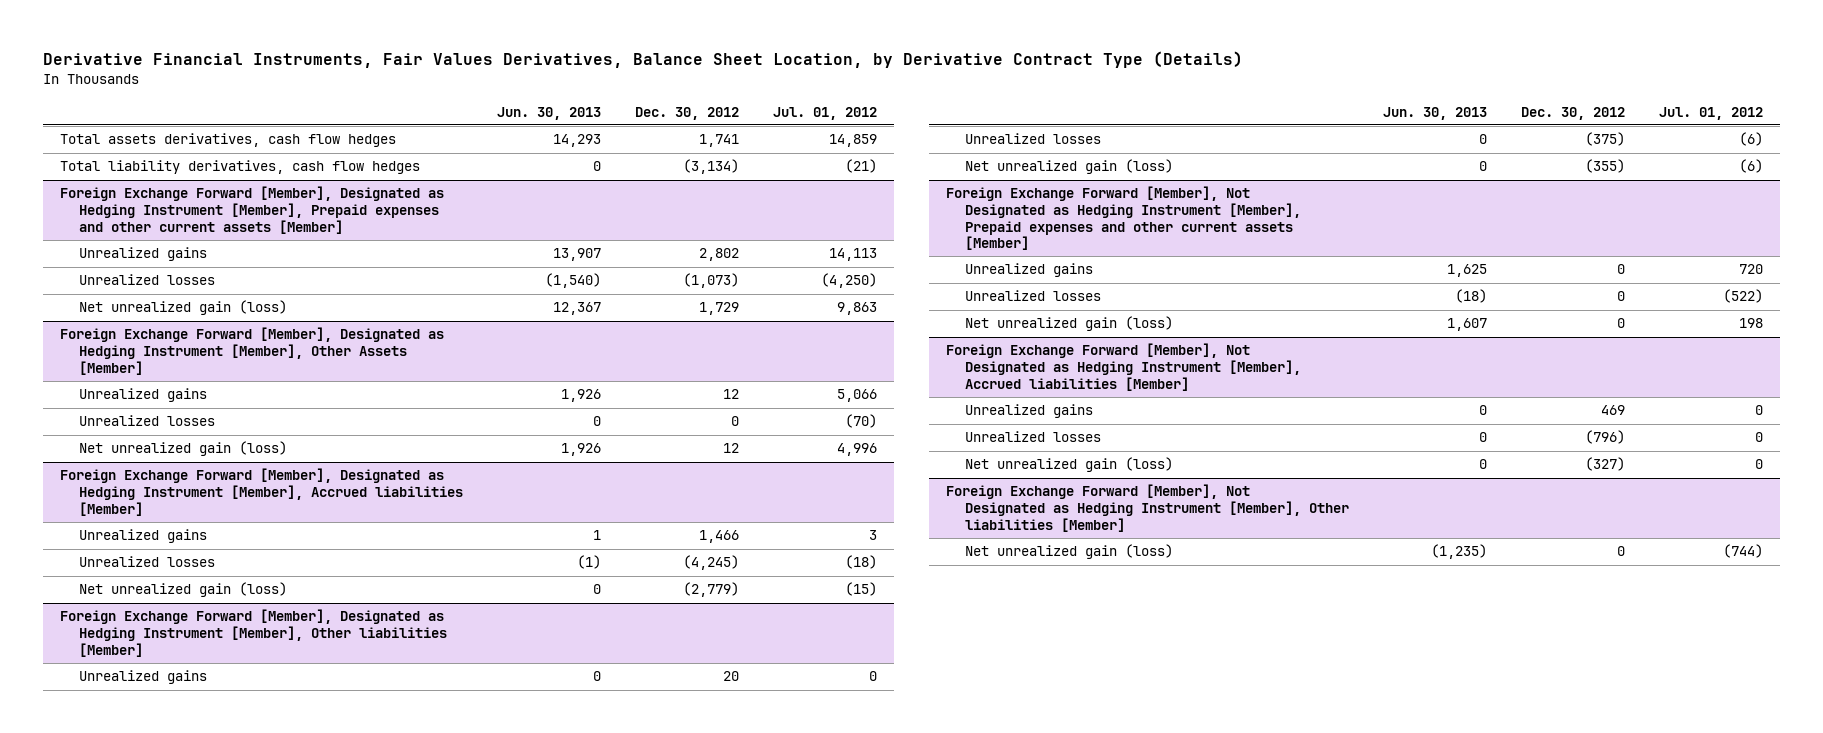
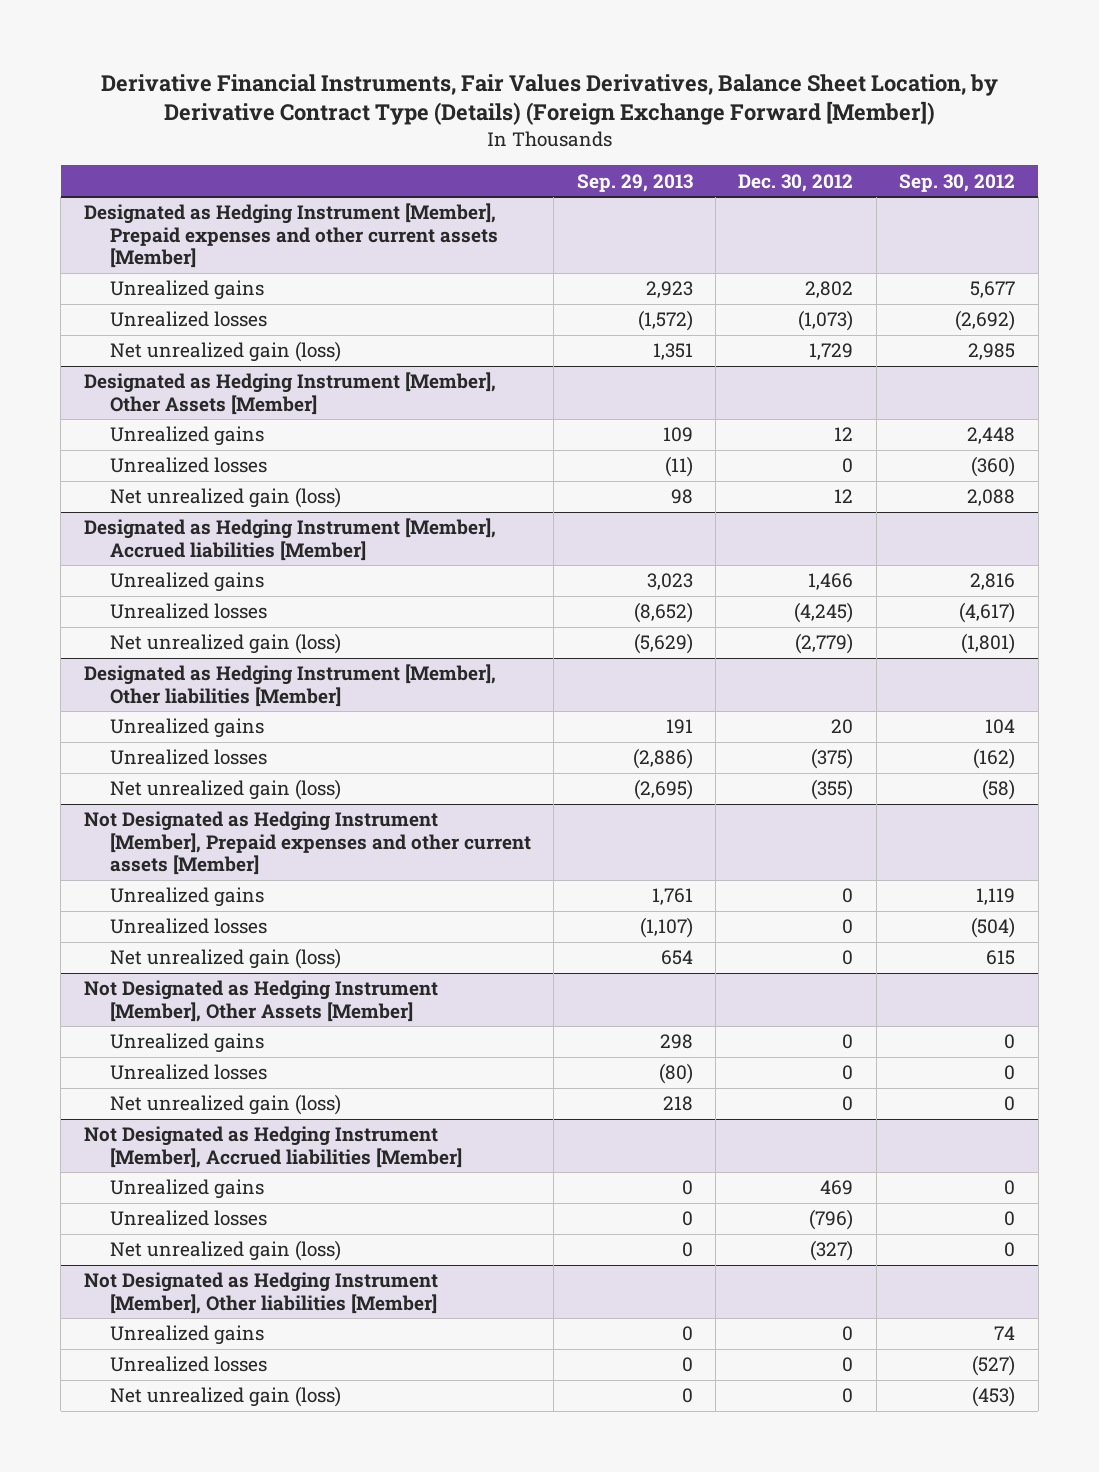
- Derivative Financial Instruments, Fair Values Derivatives, Balance Sheet Location, by Derivative Contract Type (Details)
+ Derivative Financial Instruments, Fair Values Derivatives, Balance Sheet Location, by Derivative Contract Type (Details) (Foreign Exchange Forward [Member])
- | Jun. 30, 2013 | Dec. 30, 2012 | Jul. 01, 2012
+ | Sep. 29, 2013 | Dec. 30, 2012 | Sep. 30, 2012
- Total assets derivatives, cash flow hedges | 14,293 | 1,741 | 14,859
- Total liability derivatives, cash flow hedges | 0 | (3,134) | (21)
- Foreign Exchange Forward [Member], Designated as Hedging Instrument [Member], Prepaid expenses and other current assets [Member]
+ Designated as Hedging Instrument [Member], Prepaid expenses and other current assets [Member]
- Foreign Exchange Forward [Member], Designated as Hedging Instrument [Member], Other Assets [Member]
+ Designated as Hedging Instrument [Member], Other Assets [Member]
- Foreign Exchange Forward [Member], Designated as Hedging Instrument [Member], Accrued liabilities [Member]
+ Designated as Hedging Instrument [Member], Accrued liabilities [Member]
- Foreign Exchange Forward [Member], Designated as Hedging Instrument [Member], Other liabilities [Member]
+ Designated as Hedging Instrument [Member], Other liabilities [Member]
- Foreign Exchange Forward [Member], Not Designated as Hedging Instrument [Member], Prepaid expenses and other current assets [Member]
+ Not Designated as Hedging Instrument [Member], Prepaid expenses and other current assets [Member]
- Foreign Exchange Forward [Member], Not Designated as Hedging Instrument [Member], Accrued liabilities [Member]
+ Not Designated as Hedging Instrument [Member], Other Assets [Member]
+ Unrealized gains | 298 | 0 | 0
+ Unrealized losses | (80) | 0 | 0
+ Net unrealized gain (loss) | 218 | 0 | 0
+ Not Designated as Hedging Instrument [Member], Accrued liabilities [Member]
- Foreign Exchange Forward [Member], Not Designated as Hedging Instrument [Member], Other liabilities [Member]
+ Not Designated as Hedging Instrument [Member], Other liabilities [Member]
+ Unrealized gains | 0 | 0 | 74
+ Unrealized losses | 0 | 0 | (527)

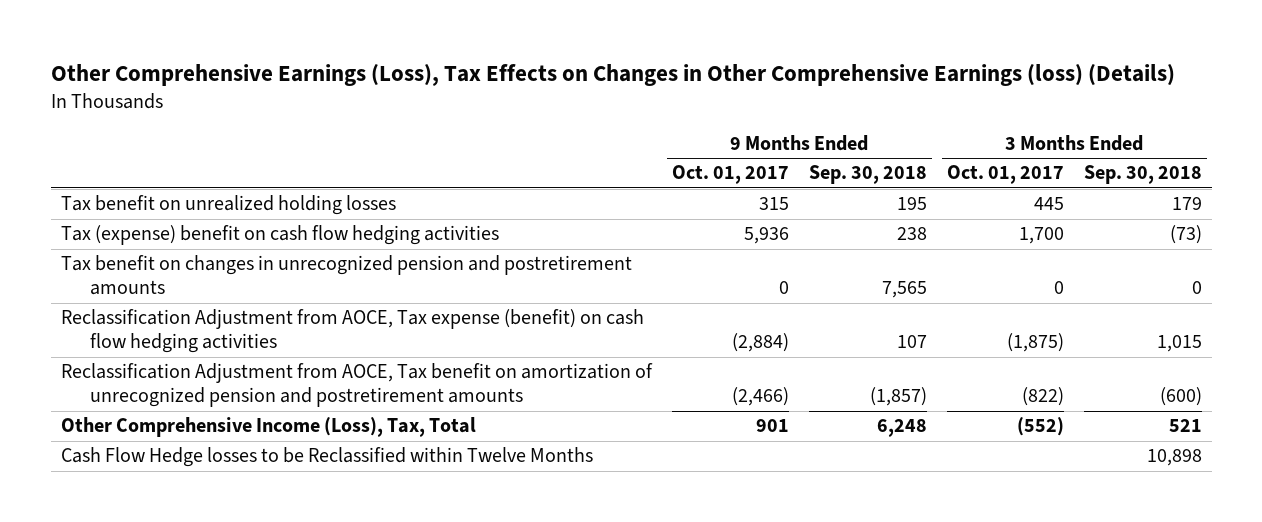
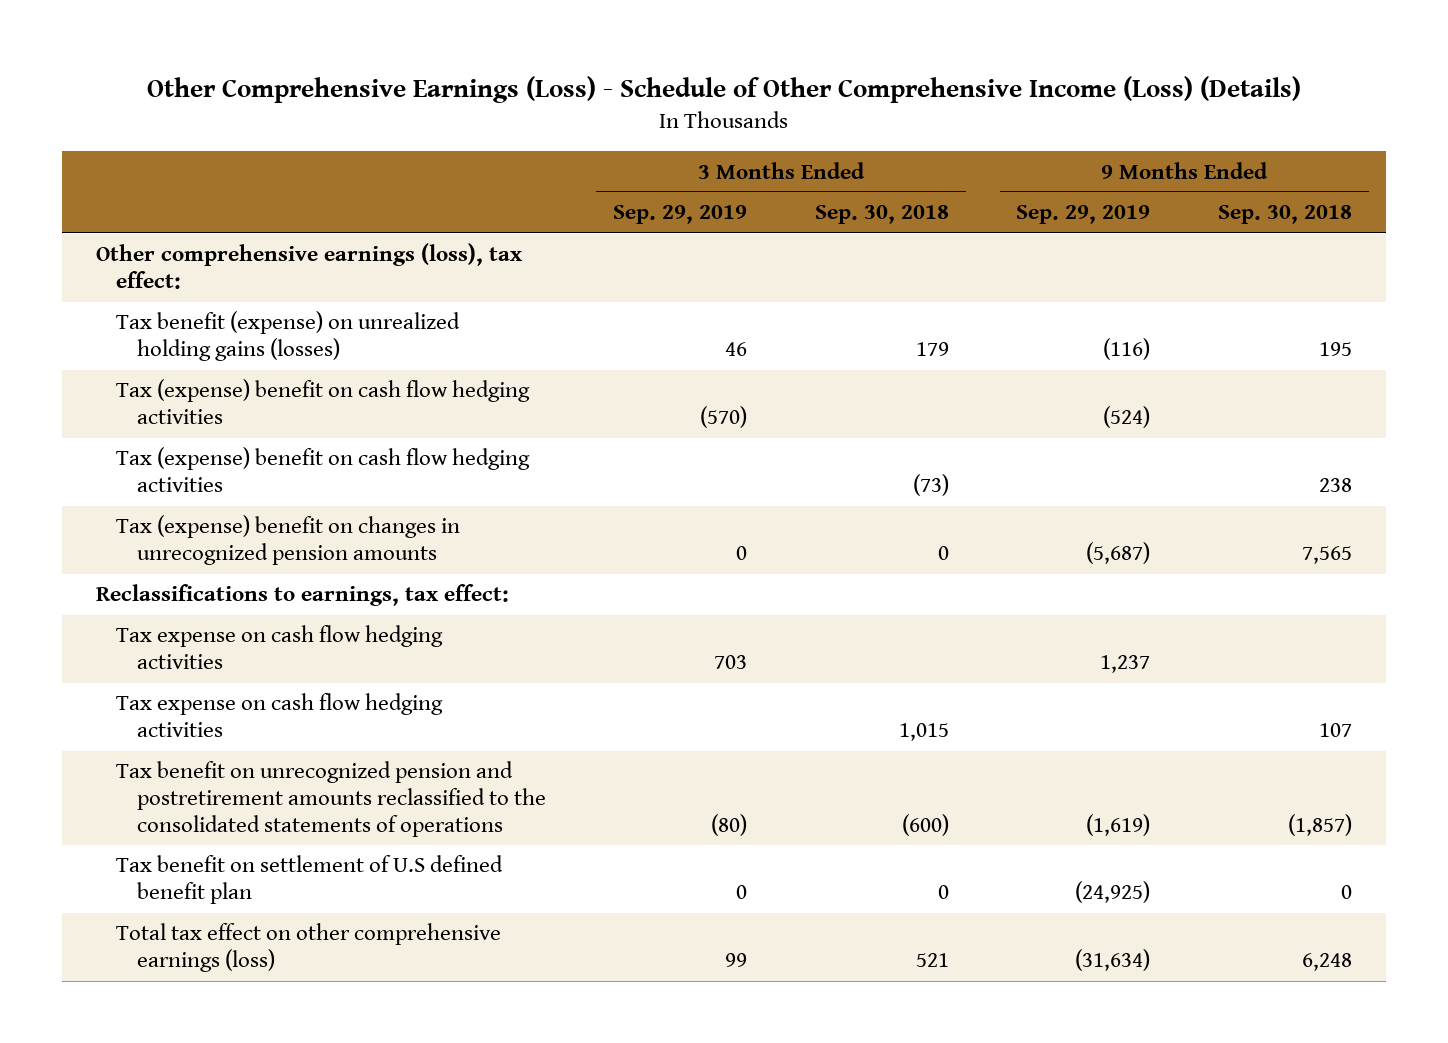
- Other Comprehensive Earnings (Loss), Tax Effects on Changes in Other Comprehensive Earnings (loss) (Details)
+ Other Comprehensive Earnings (Loss) - Schedule of Other Comprehensive Income (Loss) (Details)
- | 9 Months Ended Oct. 01, 2017 | 9 Months Ended Sep. 30, 2018 | 3 Months Ended Oct. 01, 2017 | 3 Months Ended Sep. 30, 2018
+ | 3 Months Ended Sep. 29, 2019 | 3 Months Ended Sep. 30, 2018 | 9 Months Ended Sep. 29, 2019 | 9 Months Ended Sep. 30, 2018
- Tax benefit on unrealized holding losses | 315 | 195 | 445 | 179
+ Other comprehensive earnings (loss), tax effect:
+ Tax benefit (expense) on unrealized holding gains (losses) | 46 | 179 | (116) | 195
+ Tax (expense) benefit on cash flow hedging activities | (570) | | (524) |
- Tax benefit on changes in unrecognized pension and postretirement amounts | 0 | 7,565 | 0 | 0
- Reclassification Adjustment from AOCE, Tax expense (benefit) on cash flow hedging activities | (2,884) | 107 | (1,875) | 1,015
- Reclassification Adjustment from AOCE, Tax benefit on amortization of unrecognized pension and postretirement amounts | (2,466) | (1,857) | (822) | (600)
- Other Comprehensive Income (Loss), Tax, Total | 901 | 6,248 | (552) | 521
- Cash Flow Hedge losses to be Reclassified within Twelve Months | | | | 10,898
+ Tax (expense) benefit on changes in unrecognized pension amounts | 0 | 0 | (5,687) | 7,565
+ Reclassifications to earnings, tax effect:
+ Tax expense on cash flow hedging activities | 703 | | 1,237 |
+ Tax expense on cash flow hedging activities | | 1,015 | | 107
+ Tax benefit on unrecognized pension and postretirement amounts reclassified to the consolidated statements of operations | (80) | (600) | (1,619) | (1,857)
+ Tax benefit on settlement of U.S defined benefit plan | 0 | 0 | (24,925) | 0
+ Total tax effect on other comprehensive earnings (loss) | 99 | 521 | (31,634) | 6,248

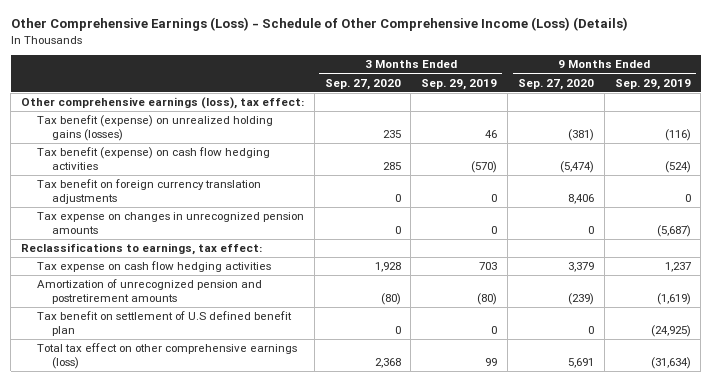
- | 3 Months Ended Sep. 29, 2019 | 3 Months Ended Sep. 30, 2018 | 9 Months Ended Sep. 29, 2019 | 9 Months Ended Sep. 30, 2018
+ | 3 Months Ended Sep. 27, 2020 | 3 Months Ended Sep. 29, 2019 | 9 Months Ended Sep. 27, 2020 | 9 Months Ended Sep. 29, 2019
- Tax (expense) benefit on cash flow hedging activities | (570) | | (524) |
- Tax (expense) benefit on cash flow hedging activities | | (73) | | 238
- Tax (expense) benefit on changes in unrecognized pension amounts | 0 | 0 | (5,687) | 7,565
+ Tax benefit (expense) on cash flow hedging activities | 285 | (570) | (5,474) | (524)
+ Tax benefit on foreign currency translation adjustments | 0 | 0 | 8,406 | 0
+ Tax expense on changes in unrecognized pension amounts | 0 | 0 | 0 | (5,687)
- Tax expense on cash flow hedging activities | | 1,015 | | 107
- Tax benefit on unrecognized pension and postretirement amounts reclassified to the consolidated statements of operations | (80) | (600) | (1,619) | (1,857)
+ Amortization of unrecognized pension and postretirement amounts | (80) | (80) | (239) | (1,619)

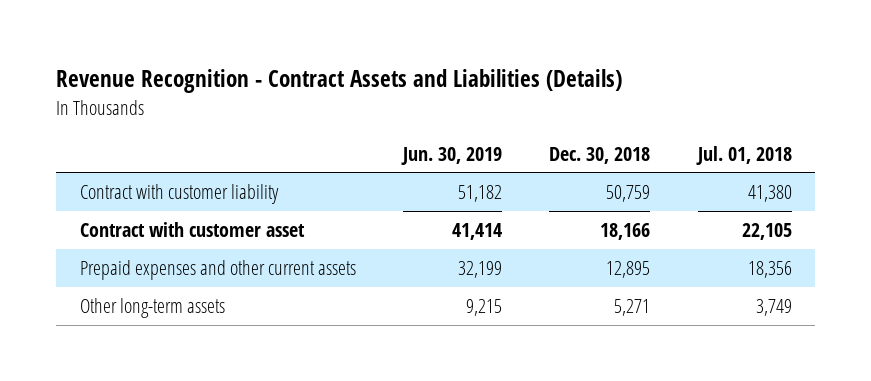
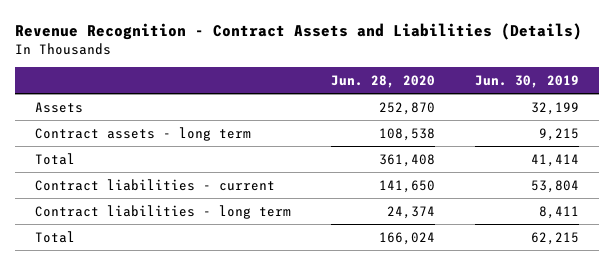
- | Jun. 30, 2019 | Dec. 30, 2018 | Jul. 01, 2018
+ | Jun. 28, 2020 | Jun. 30, 2019
- Contract with customer liability | 51,182 | 50,759 | 41,380
- Contract with customer asset | 41,414 | 18,166 | 22,105
- Prepaid expenses and other current assets | 32,199 | 12,895 | 18,356
- Other long-term assets | 9,215 | 5,271 | 3,749
+ Assets | 252,870 | 32,199
+ Contract assets - long term | 108,538 | 9,215
+ Total | 361,408 | 41,414
+ Contract liabilities - current | 141,650 | 53,804
+ Contract liabilities - long term | 24,374 | 8,411
+ Total | 166,024 | 62,215

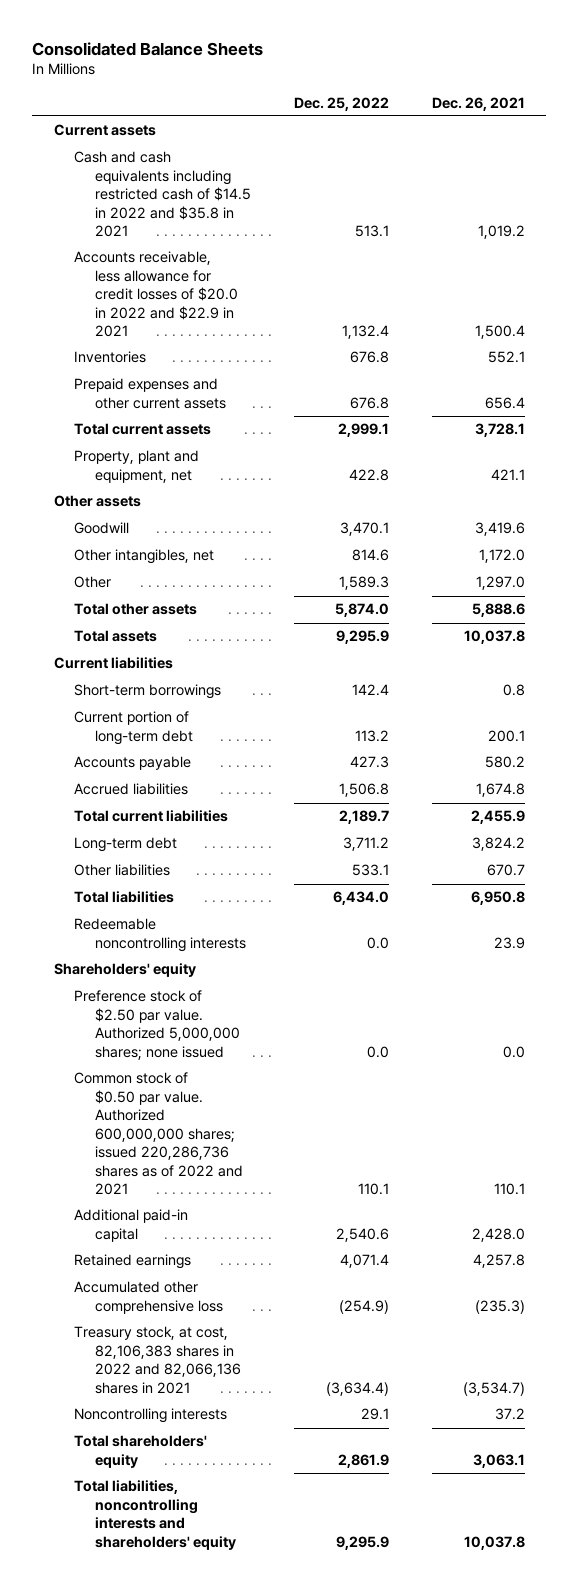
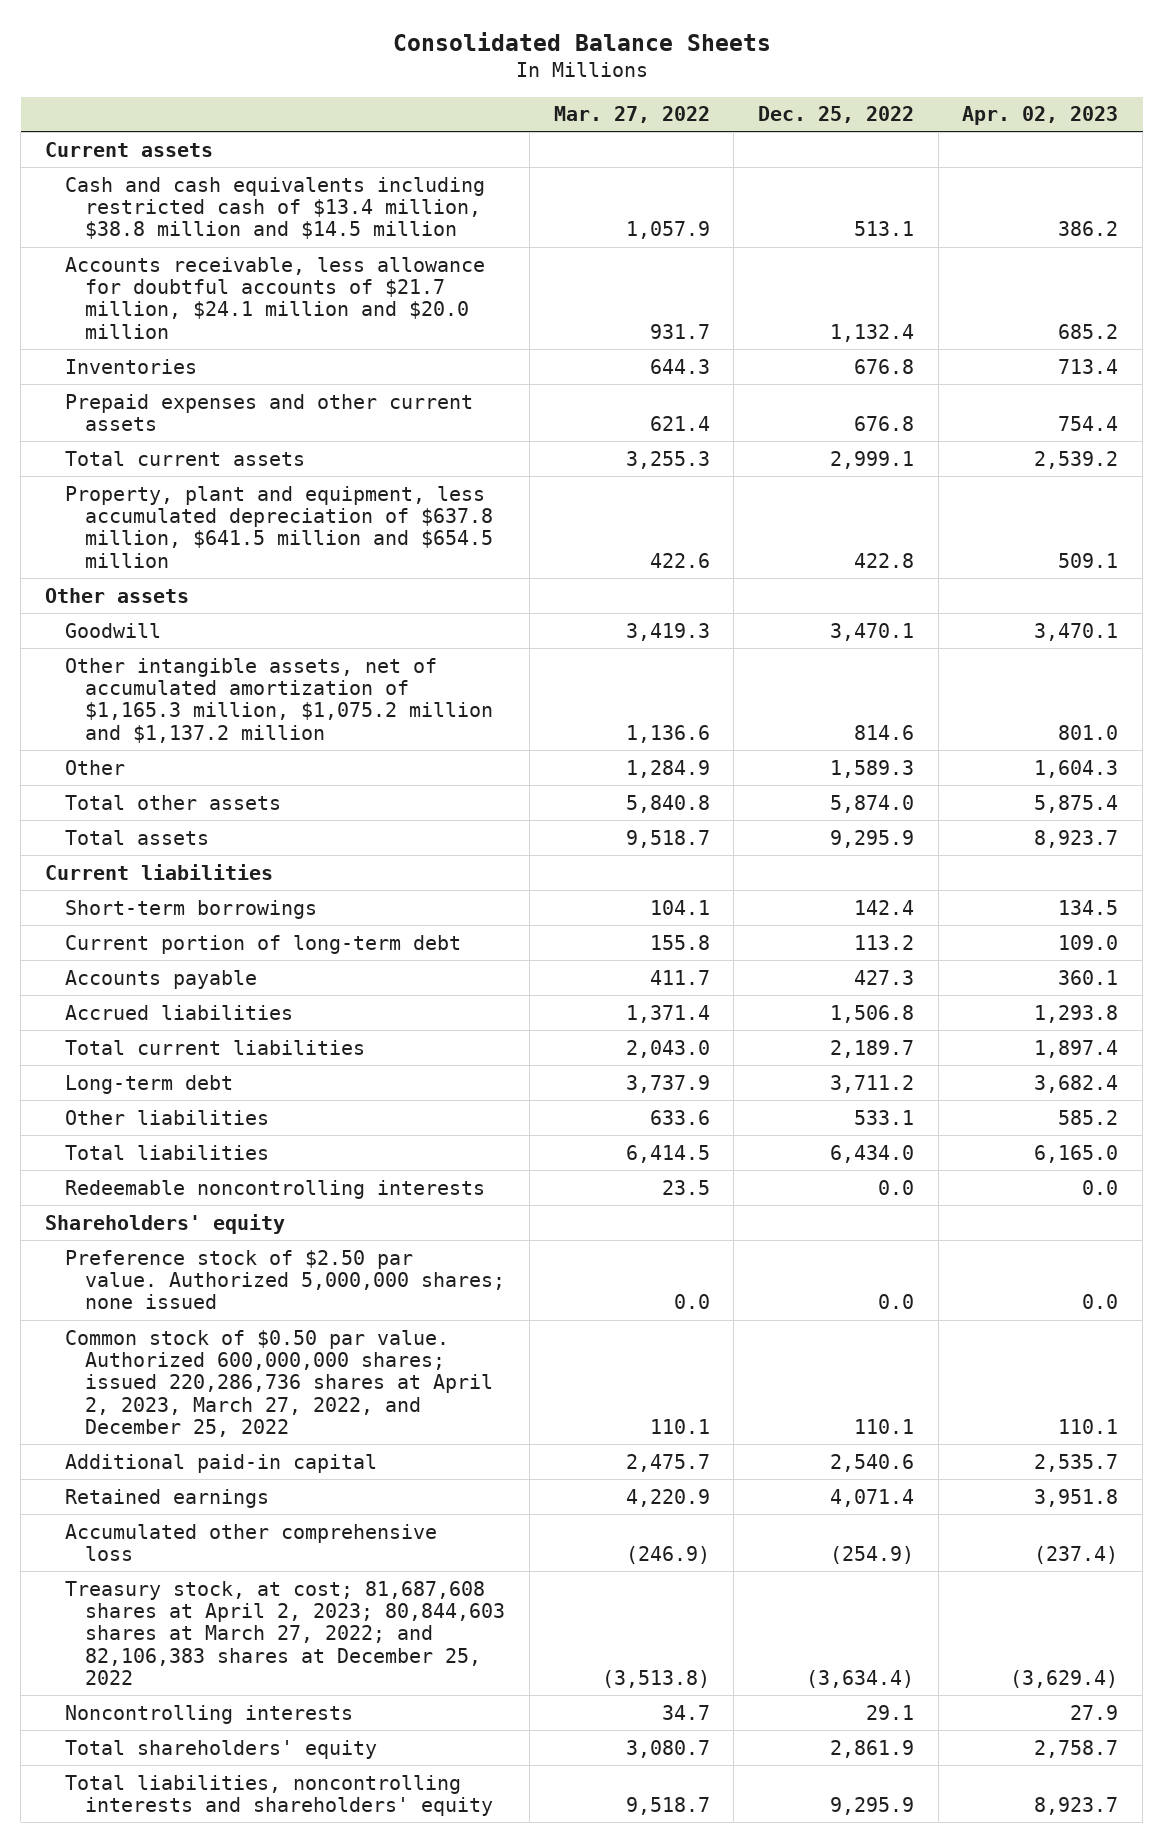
- | Dec. 25, 2022 | Dec. 26, 2021
+ | Mar. 27, 2022 | Dec. 25, 2022 | Apr. 02, 2023
- Cash and cash equivalents including restricted cash of $14.5 in 2022 and $35.8 in 2021 | 513.1 | 1,019.2
- Accounts receivable, less allowance for credit losses of $20.0 in 2022 and $22.9 in 2021 | 1,132.4 | 1,500.4
+ Cash and cash equivalents including restricted cash of $13.4 million, $38.8 million and $14.5 million | 1,057.9 | 513.1 | 386.2
+ Accounts receivable, less allowance for doubtful accounts of $21.7 million, $24.1 million and $20.0 million | 931.7 | 1,132.4 | 685.2
- Property, plant and equipment, net | 422.8 | 421.1
+ Property, plant and equipment, less accumulated depreciation of $637.8 million, $641.5 million and $654.5 million | 422.6 | 422.8 | 509.1
- Other intangibles, net | 814.6 | 1,172.0
+ Other intangible assets, net of accumulated amortization of $1,165.3 million, $1,075.2 million and $1,137.2 million | 1,136.6 | 814.6 | 801.0
- Common stock of $0.50 par value. Authorized 600,000,000 shares; issued 220,286,736 shares as of 2022 and 2021 | 110.1 | 110.1
+ Common stock of $0.50 par value. Authorized 600,000,000 shares; issued 220,286,736 shares at April 2, 2023, March 27, 2022, and December 25, 2022 | 110.1 | 110.1 | 110.1
- Treasury stock, at cost, 82,106,383 shares in 2022 and 82,066,136 shares in 2021 | (3,634.4) | (3,534.7)
+ Treasury stock, at cost; 81,687,608 shares at April 2, 2023; 80,844,603 shares at March 27, 2022; and 82,106,383 shares at December 25, 2022 | (3,513.8) | (3,634.4) | (3,629.4)

